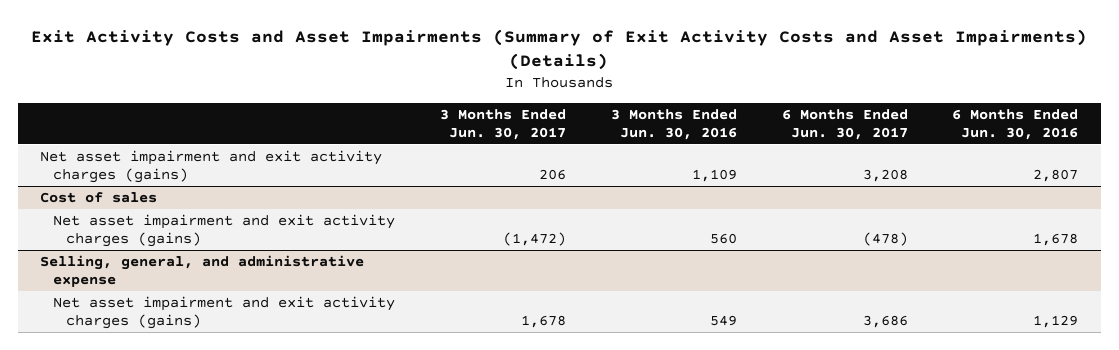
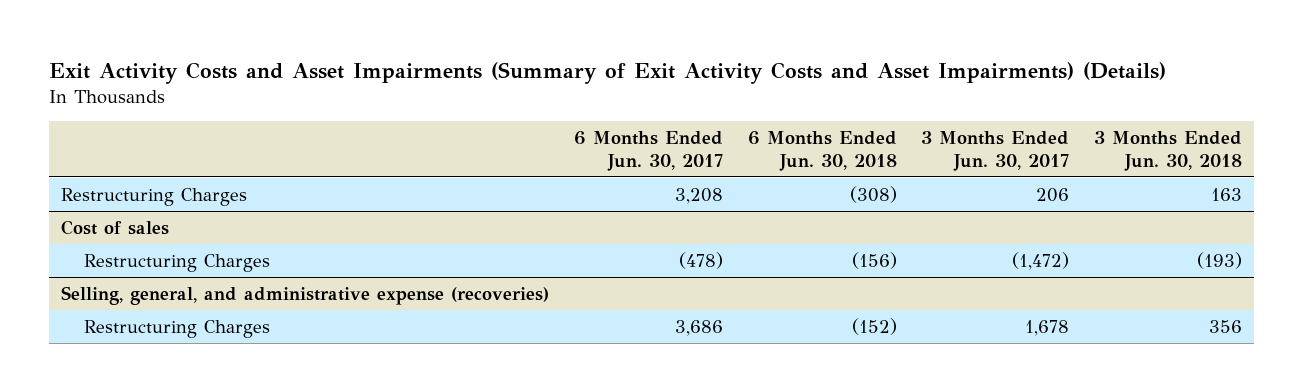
- | 3 Months Ended Jun. 30, 2017 | 3 Months Ended Jun. 30, 2016 | 6 Months Ended Jun. 30, 2017 | 6 Months Ended Jun. 30, 2016
+ | 6 Months Ended Jun. 30, 2017 | 6 Months Ended Jun. 30, 2018 | 3 Months Ended Jun. 30, 2017 | 3 Months Ended Jun. 30, 2018
- Net asset impairment and exit activity charges (gains) | 206 | 1,109 | 3,208 | 2,807
+ Restructuring Charges | 3,208 | (308) | 206 | 163
@ Cost of sales
- Net asset impairment and exit activity charges (gains) | (1,472) | 560 | (478) | 1,678
- Selling, general, and administrative expense
- Net asset impairment and exit activity charges (gains) | 1,678 | 549 | 3,686 | 1,129
@ Cost of sales
+ Restructuring Charges | (478) | (156) | (1,472) | (193)
+ Selling, general, and administrative expense (recoveries)
+ Restructuring Charges | 3,686 | (152) | 1,678 | 356

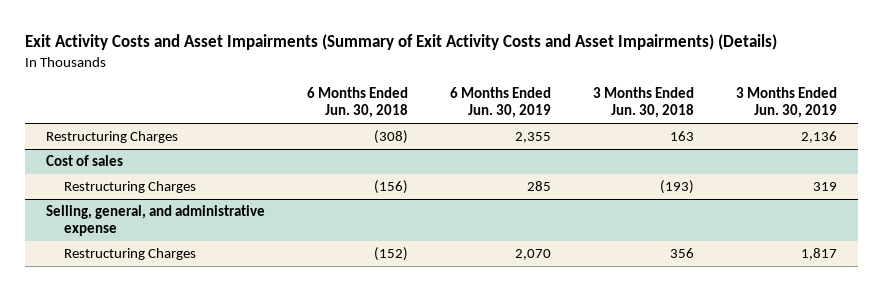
- | 6 Months Ended Jun. 30, 2017 | 6 Months Ended Jun. 30, 2018 | 3 Months Ended Jun. 30, 2017 | 3 Months Ended Jun. 30, 2018
+ | 6 Months Ended Jun. 30, 2018 | 6 Months Ended Jun. 30, 2019 | 3 Months Ended Jun. 30, 2018 | 3 Months Ended Jun. 30, 2019
- Selling, general, and administrative expense (recoveries)
+ Selling, general, and administrative expense

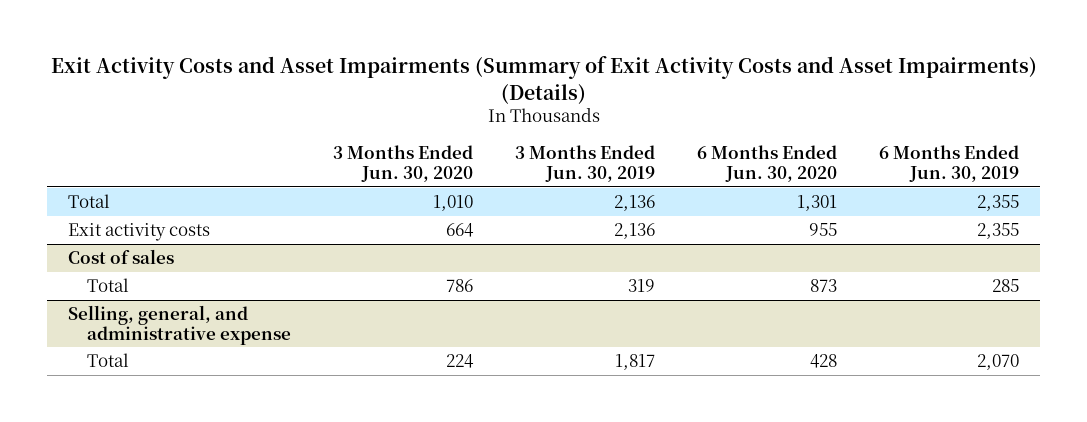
- | 6 Months Ended Jun. 30, 2018 | 6 Months Ended Jun. 30, 2019 | 3 Months Ended Jun. 30, 2018 | 3 Months Ended Jun. 30, 2019
+ | 3 Months Ended Jun. 30, 2020 | 3 Months Ended Jun. 30, 2019 | 6 Months Ended Jun. 30, 2020 | 6 Months Ended Jun. 30, 2019
- Restructuring Charges | (308) | 2,355 | 163 | 2,136
+ Total | 1,010 | 2,136 | 1,301 | 2,355
+ Exit activity costs | 664 | 2,136 | 955 | 2,355
@ Cost of sales
- Restructuring Charges | (156) | 285 | (193) | 319
+ Total | 786 | 319 | 873 | 285
@ Selling, general, and administrative expense
- Restructuring Charges | (152) | 2,070 | 356 | 1,817
+ Total | 224 | 1,817 | 428 | 2,070

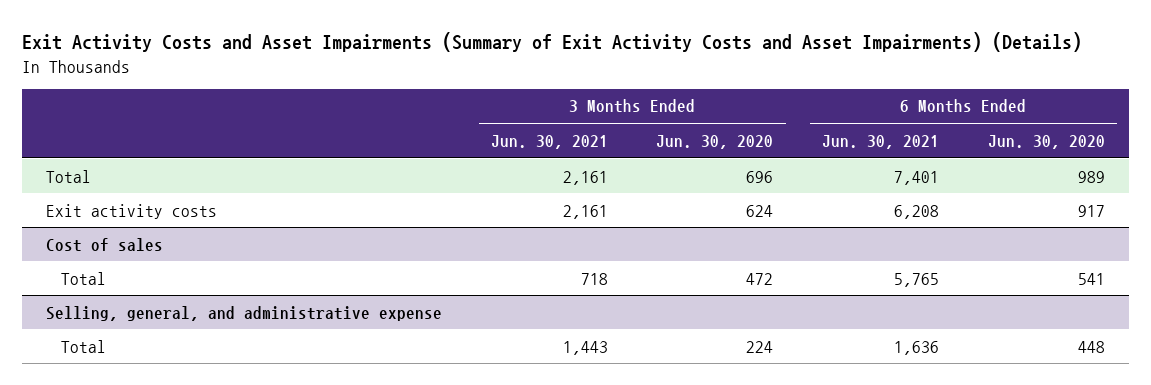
- | 3 Months Ended Jun. 30, 2020 | 3 Months Ended Jun. 30, 2019 | 6 Months Ended Jun. 30, 2020 | 6 Months Ended Jun. 30, 2019
+ | 3 Months Ended Jun. 30, 2021 | 3 Months Ended Jun. 30, 2020 | 6 Months Ended Jun. 30, 2021 | 6 Months Ended Jun. 30, 2020
- Total | 1,010 | 2,136 | 1,301 | 2,355
- Exit activity costs | 664 | 2,136 | 955 | 2,355
+ Total | 2,161 | 696 | 7,401 | 989
+ Exit activity costs | 2,161 | 624 | 6,208 | 917
@ Cost of sales
- Total | 786 | 319 | 873 | 285
+ Total | 718 | 472 | 5,765 | 541
@ Selling, general, and administrative expense
- Total | 224 | 1,817 | 428 | 2,070
+ Total | 1,443 | 224 | 1,636 | 448

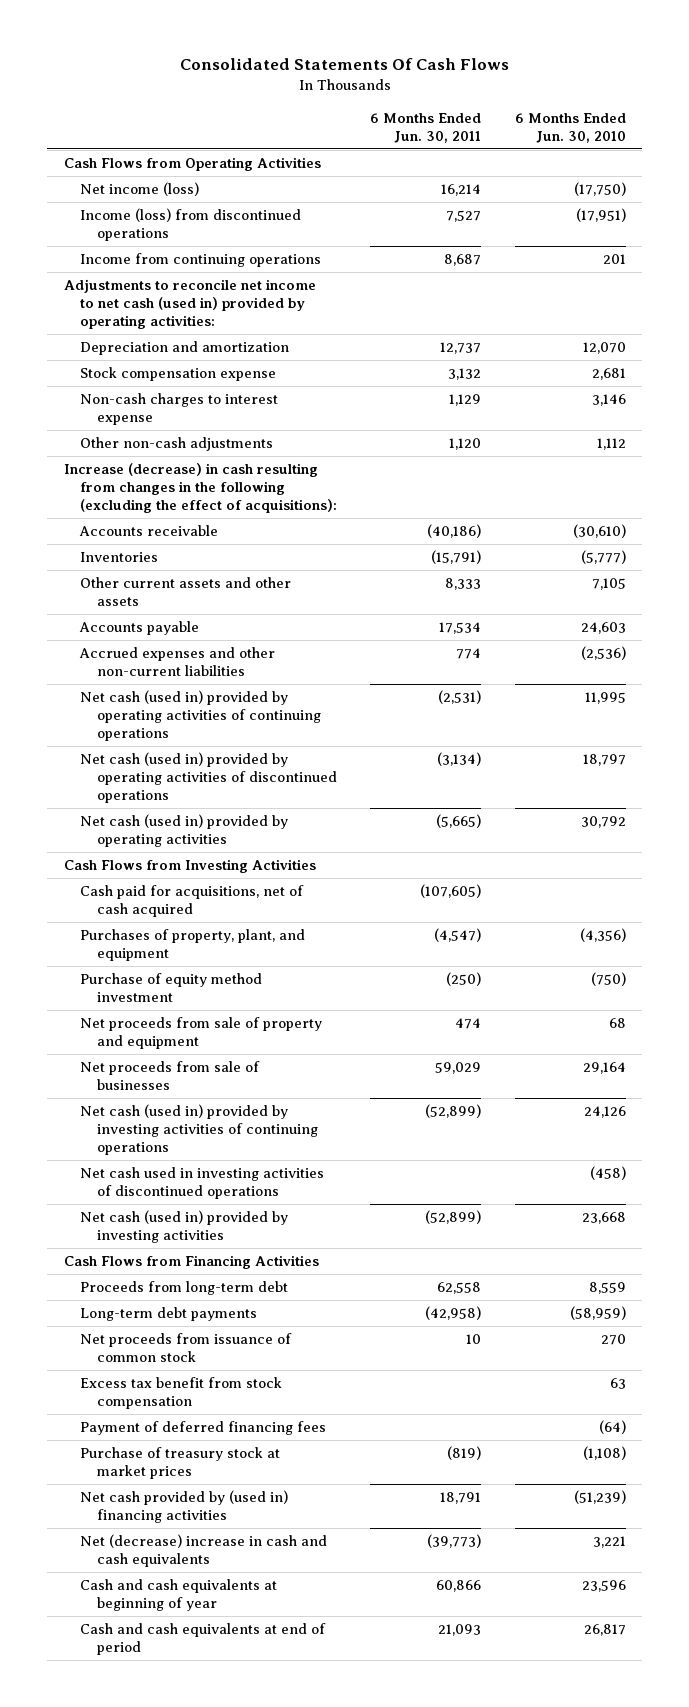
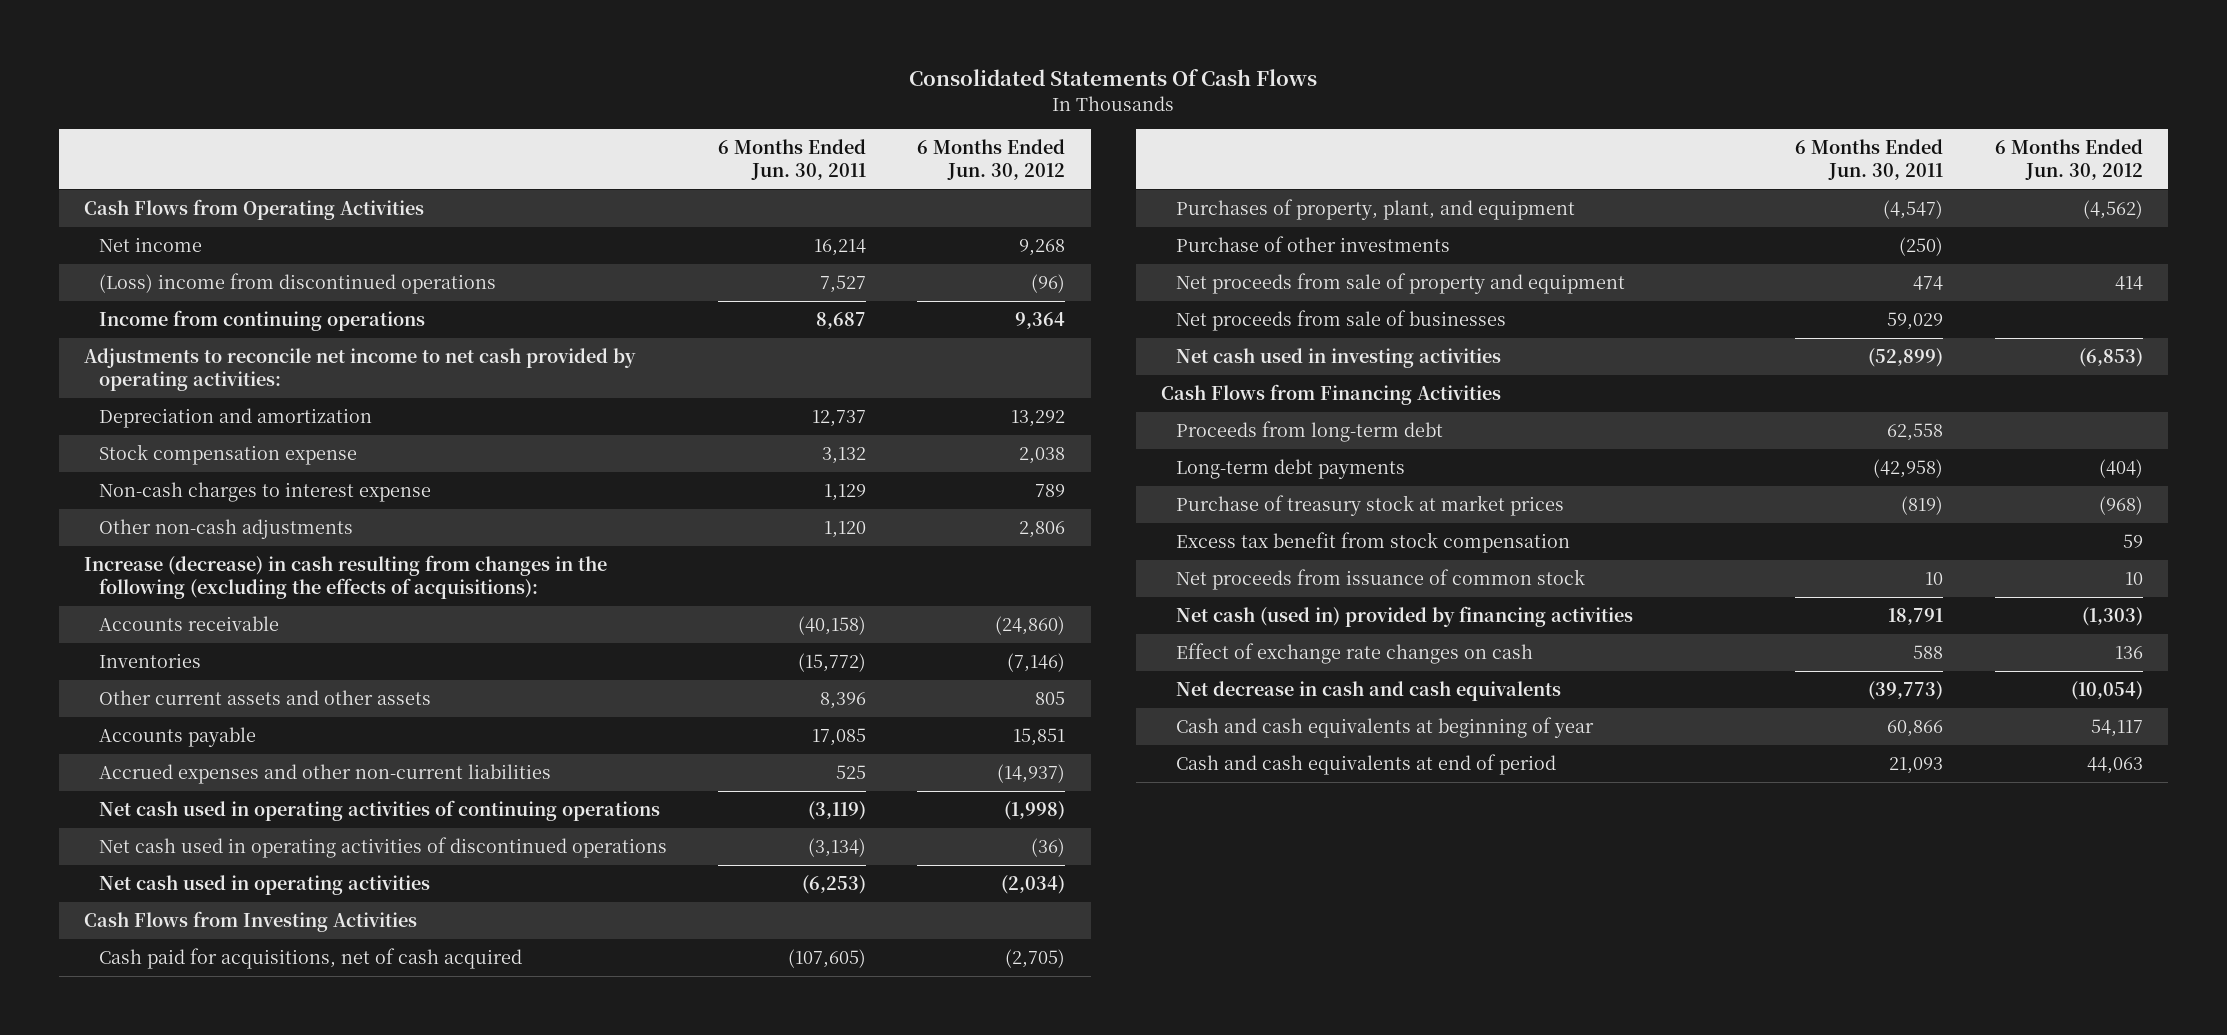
- | 6 Months Ended Jun. 30, 2011 | 6 Months Ended Jun. 30, 2010
+ | 6 Months Ended Jun. 30, 2011 | 6 Months Ended Jun. 30, 2012
- Net income (loss) | 16,214 | (17,750)
- Income (loss) from discontinued operations | 7,527 | (17,951)
+ Net income | 16,214 | 9,268
+ (Loss) income from discontinued operations | 7,527 | (96)
- Adjustments to reconcile net income to net cash (used in) provided by operating activities:
+ Adjustments to reconcile net income to net cash provided by operating activities:
- Increase (decrease) in cash resulting from changes in the following (excluding the effect of acquisitions):
- Accounts receivable | (40,186) | (30,610)
- Inventories | (15,791) | (5,777)
- Other current assets and other assets | 8,333 | 7,105
- Accounts payable | 17,534 | 24,603
- Accrued expenses and other non-current liabilities | 774 | (2,536)
- Net cash (used in) provided by operating activities of continuing operations | (2,531) | 11,995
- Net cash (used in) provided by operating activities of discontinued operations | (3,134) | 18,797
- Net cash (used in) provided by operating activities | (5,665) | 30,792
+ Increase (decrease) in cash resulting from changes in the following (excluding the effects of acquisitions):
+ Accounts receivable | (40,158) | (24,860)
+ Inventories | (15,772) | (7,146)
+ Other current assets and other assets | 8,396 | 805
+ Accounts payable | 17,085 | 15,851
+ Accrued expenses and other non-current liabilities | 525 | (14,937)
+ Net cash used in operating activities of continuing operations | (3,119) | (1,998)
+ Net cash used in operating activities of discontinued operations | (3,134) | (36)
+ Net cash used in operating activities | (6,253) | (2,034)
- Purchase of equity method investment | (250) | (750)
+ Purchase of other investments | (250) |
- Net cash (used in) provided by investing activities of continuing operations | (52,899) | 24,126
- Net cash used in investing activities of discontinued operations | | (458)
- Net cash (used in) provided by investing activities | (52,899) | 23,668
+ Net cash used in investing activities | (52,899) | (6,853)
- Payment of deferred financing fees | | (64)
- Net cash provided by (used in) financing activities | 18,791 | (51,239)
- Net (decrease) increase in cash and cash equivalents | (39,773) | 3,221
moved down: Excess tax benefit from stock compensation | | 59
moved down: Net proceeds from issuance of common stock | 10 | 10
+ Net cash (used in) provided by financing activities | 18,791 | (1,303)
+ Effect of exchange rate changes on cash | 588 | 136
+ Net decrease in cash and cash equivalents | (39,773) | (10,054)

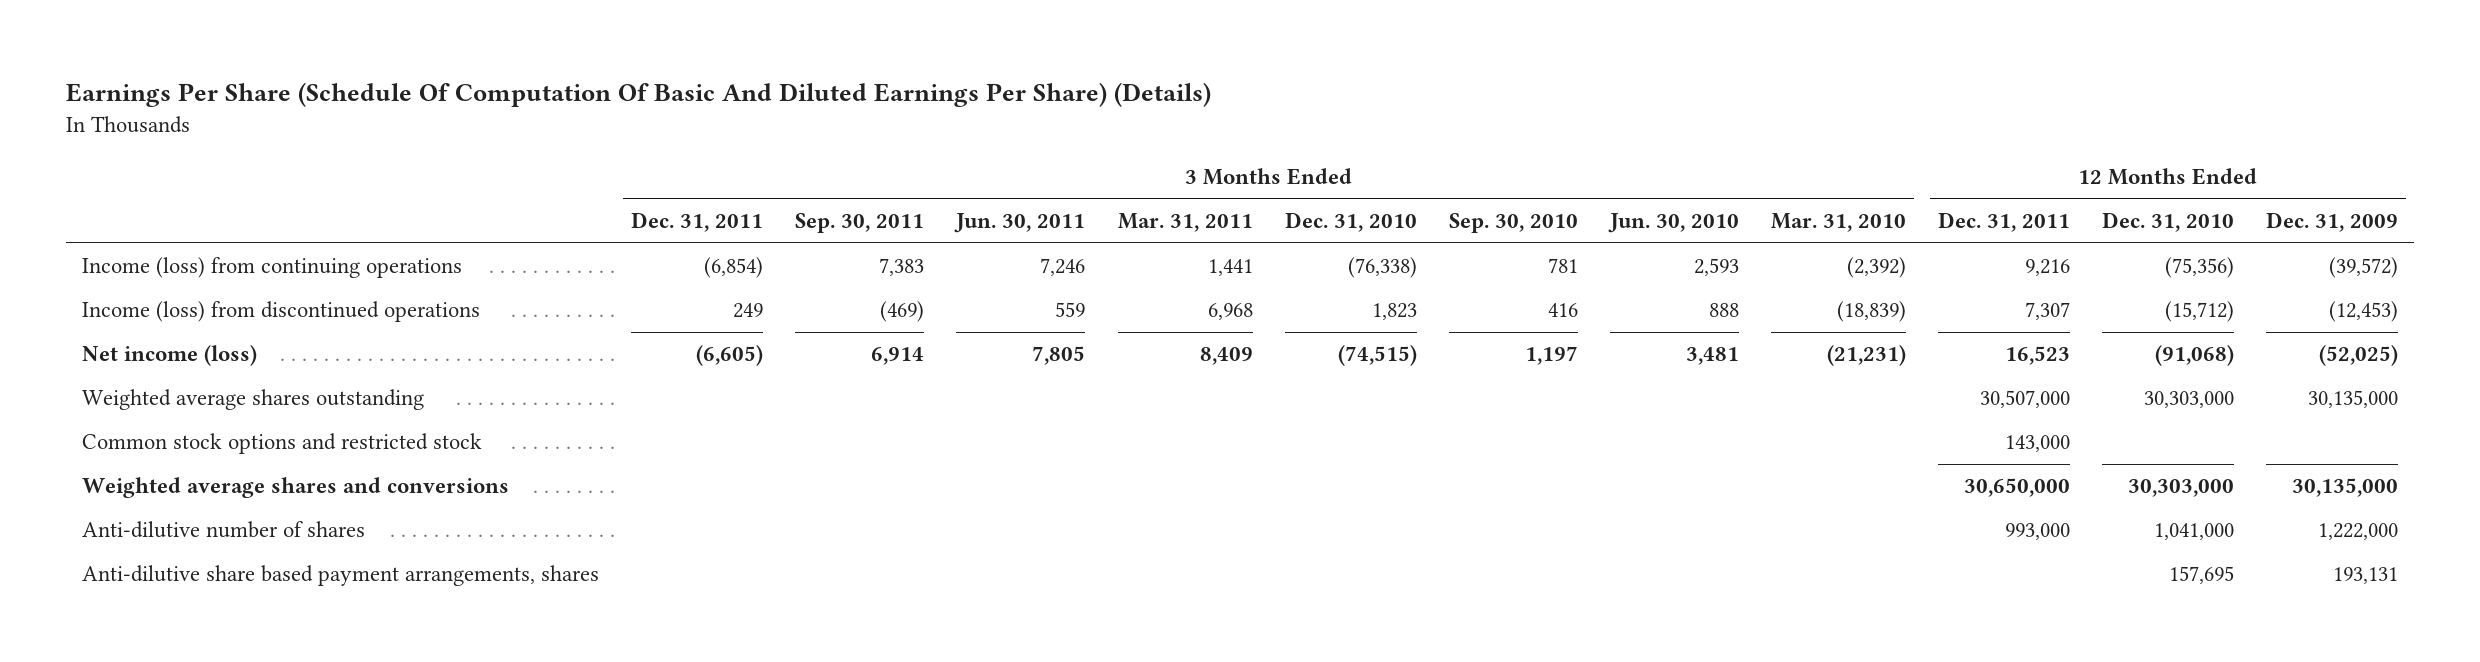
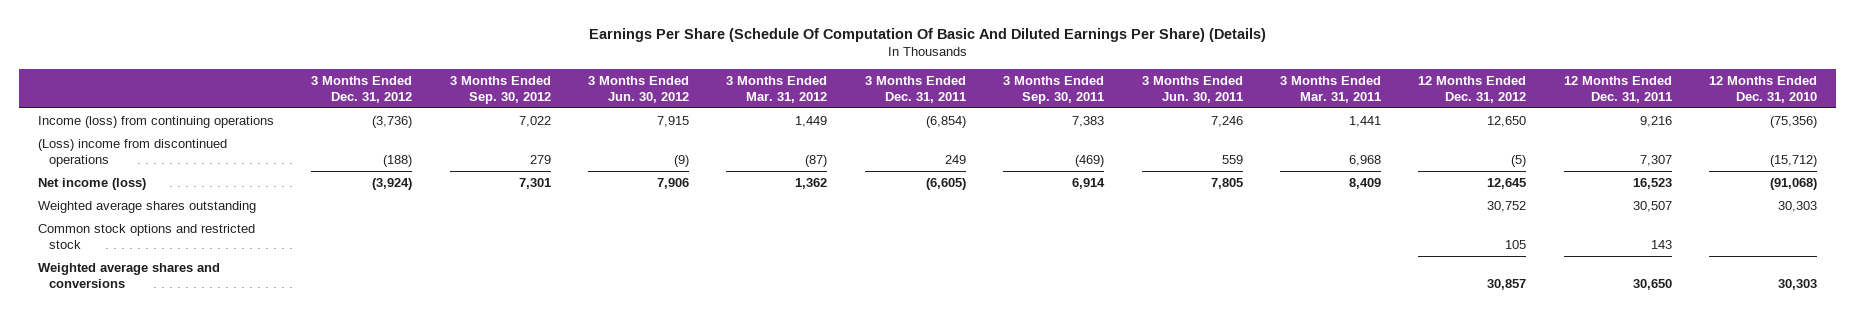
- | 3 Months Ended Dec. 31, 2011 | 3 Months Ended Sep. 30, 2011 | 3 Months Ended Jun. 30, 2011 | 3 Months Ended Mar. 31, 2011 | 3 Months Ended Dec. 31, 2010 | 3 Months Ended Sep. 30, 2010 | 3 Months Ended Jun. 30, 2010 | 3 Months Ended Mar. 31, 2010 | 12 Months Ended Dec. 31, 2011 | 12 Months Ended Dec. 31, 2010 | 12 Months Ended Dec. 31, 2009
+ | 3 Months Ended Dec. 31, 2012 | 3 Months Ended Sep. 30, 2012 | 3 Months Ended Jun. 30, 2012 | 3 Months Ended Mar. 31, 2012 | 3 Months Ended Dec. 31, 2011 | 3 Months Ended Sep. 30, 2011 | 3 Months Ended Jun. 30, 2011 | 3 Months Ended Mar. 31, 2011 | 12 Months Ended Dec. 31, 2012 | 12 Months Ended Dec. 31, 2011 | 12 Months Ended Dec. 31, 2010
- Income (loss) from discontinued operations | 249 | (469) | 559 | 6,968 | 1,823 | 416 | 888 | (18,839) | 7,307 | (15,712) | (12,453)
+ (Loss) income from discontinued operations | (188) | 279 | (9) | (87) | 249 | (469) | 559 | 6,968 | (5) | 7,307 | (15,712)
- Weighted average shares outstanding | | | | | | | | | 30,507,000 | 30,303,000 | 30,135,000
- Common stock options and restricted stock | | | | | | | | | 143,000 | |
- Weighted average shares and conversions | | | | | | | | | 30,650,000 | 30,303,000 | 30,135,000
- Anti-dilutive number of shares | | | | | | | | | 993,000 | 1,041,000 | 1,222,000
- Anti-dilutive share based payment arrangements, shares | | | | | | | | | | 157,695 | 193,131
+ Weighted average shares outstanding | | | | | | | | | 30,752 | 30,507 | 30,303
+ Common stock options and restricted stock | | | | | | | | | 105 | 143 |
+ Weighted average shares and conversions | | | | | | | | | 30,857 | 30,650 | 30,303

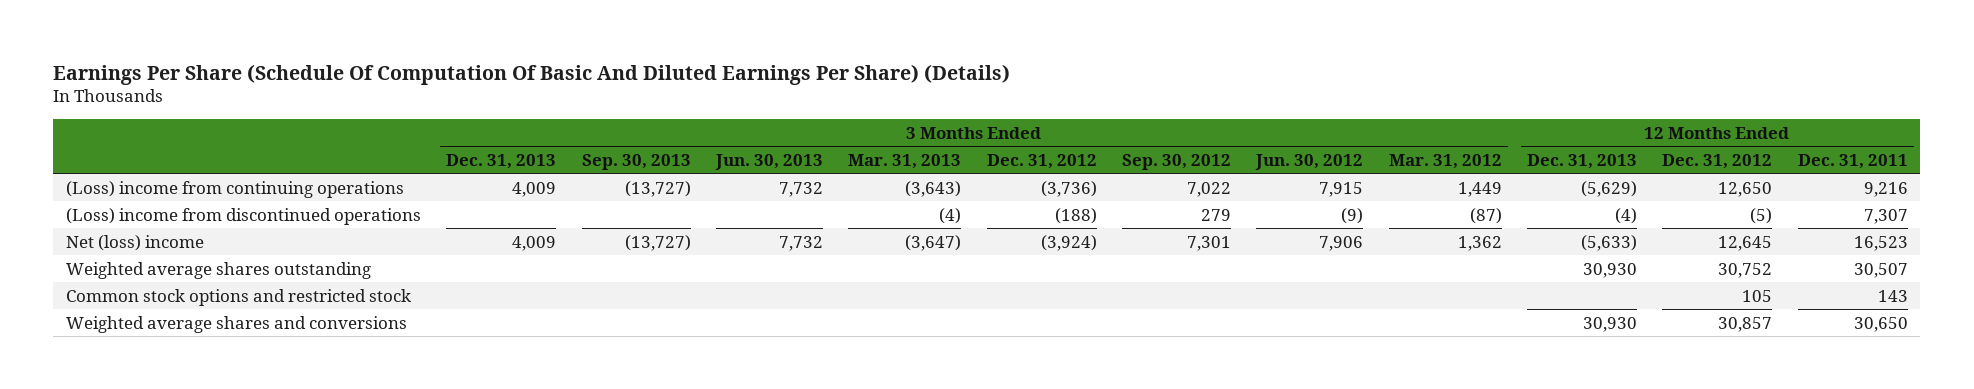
- | 3 Months Ended Dec. 31, 2012 | 3 Months Ended Sep. 30, 2012 | 3 Months Ended Jun. 30, 2012 | 3 Months Ended Mar. 31, 2012 | 3 Months Ended Dec. 31, 2011 | 3 Months Ended Sep. 30, 2011 | 3 Months Ended Jun. 30, 2011 | 3 Months Ended Mar. 31, 2011 | 12 Months Ended Dec. 31, 2012 | 12 Months Ended Dec. 31, 2011 | 12 Months Ended Dec. 31, 2010
+ | 3 Months Ended Dec. 31, 2013 | 3 Months Ended Sep. 30, 2013 | 3 Months Ended Jun. 30, 2013 | 3 Months Ended Mar. 31, 2013 | 3 Months Ended Dec. 31, 2012 | 3 Months Ended Sep. 30, 2012 | 3 Months Ended Jun. 30, 2012 | 3 Months Ended Mar. 31, 2012 | 12 Months Ended Dec. 31, 2013 | 12 Months Ended Dec. 31, 2012 | 12 Months Ended Dec. 31, 2011
- Income (loss) from continuing operations | (3,736) | 7,022 | 7,915 | 1,449 | (6,854) | 7,383 | 7,246 | 1,441 | 12,650 | 9,216 | (75,356)
+ (Loss) income from continuing operations | 4,009 | (13,727) | 7,732 | (3,643) | (3,736) | 7,022 | 7,915 | 1,449 | (5,629) | 12,650 | 9,216
- Net income (loss) | (3,924) | 7,301 | 7,906 | 1,362 | (6,605) | 6,914 | 7,805 | 8,409 | 12,645 | 16,523 | (91,068)
+ Net (loss) income | 4,009 | (13,727) | 7,732 | (3,647) | (3,924) | 7,301 | 7,906 | 1,362 | (5,633) | 12,645 | 16,523

